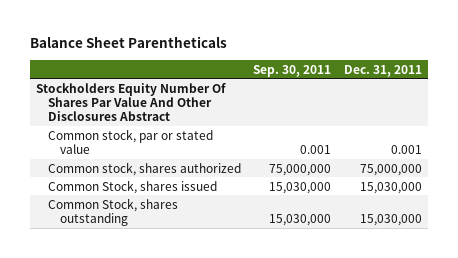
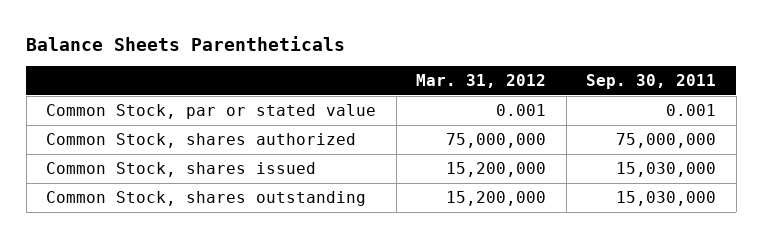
- Balance Sheet Parentheticals
+ Balance Sheets Parentheticals
- | Sep. 30, 2011 | Dec. 31, 2011
+ | Mar. 31, 2012 | Sep. 30, 2011
- Stockholders Equity Number Of Shares Par Value And Other Disclosures Abstract
- Common stock, par or stated value | 0.001 | 0.001
- Common stock, shares authorized | 75,000,000 | 75,000,000
+ Common Stock, par or stated value | 0.001 | 0.001
+ Common Stock, shares authorized | 75,000,000 | 75,000,000

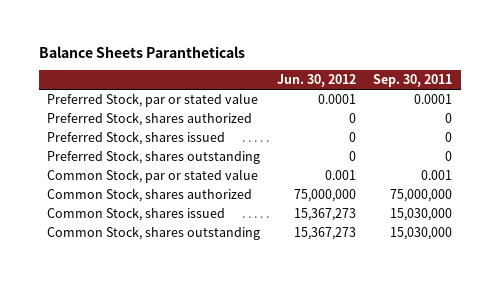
- Balance Sheets Parentheticals
+ Balance Sheets Parantheticals
- | Mar. 31, 2012 | Sep. 30, 2011
+ | Jun. 30, 2012 | Sep. 30, 2011
+ Preferred Stock, par or stated value | 0.0001 | 0.0001
+ Preferred Stock, shares authorized | 0 | 0
+ Preferred Stock, shares issued | 0 | 0
+ Preferred Stock, shares outstanding | 0 | 0

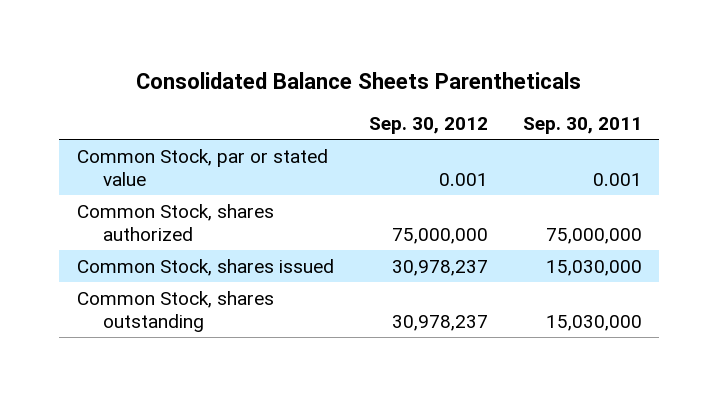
- Balance Sheets Parantheticals
+ Consolidated Balance Sheets Parentheticals
- | Jun. 30, 2012 | Sep. 30, 2011
+ | Sep. 30, 2012 | Sep. 30, 2011
- Preferred Stock, par or stated value | 0.0001 | 0.0001
- Preferred Stock, shares authorized | 0 | 0
- Preferred Stock, shares issued | 0 | 0
- Preferred Stock, shares outstanding | 0 | 0

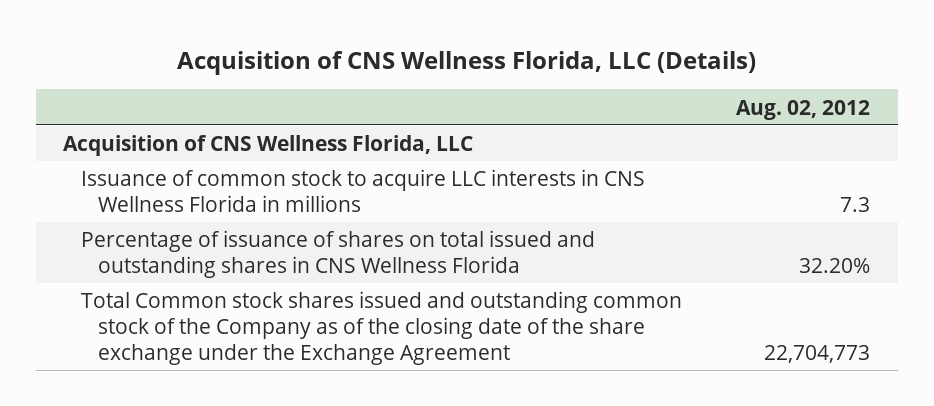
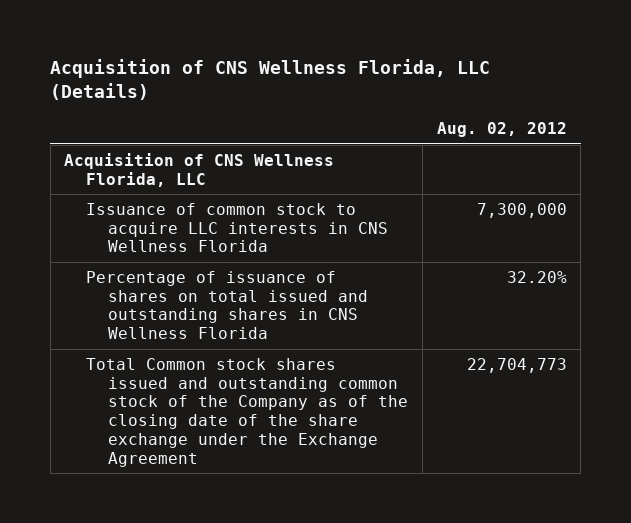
- Issuance of common stock to acquire LLC interests in CNS Wellness Florida in millions | 7.3
+ Issuance of common stock to acquire LLC interests in CNS Wellness Florida | 7,300,000

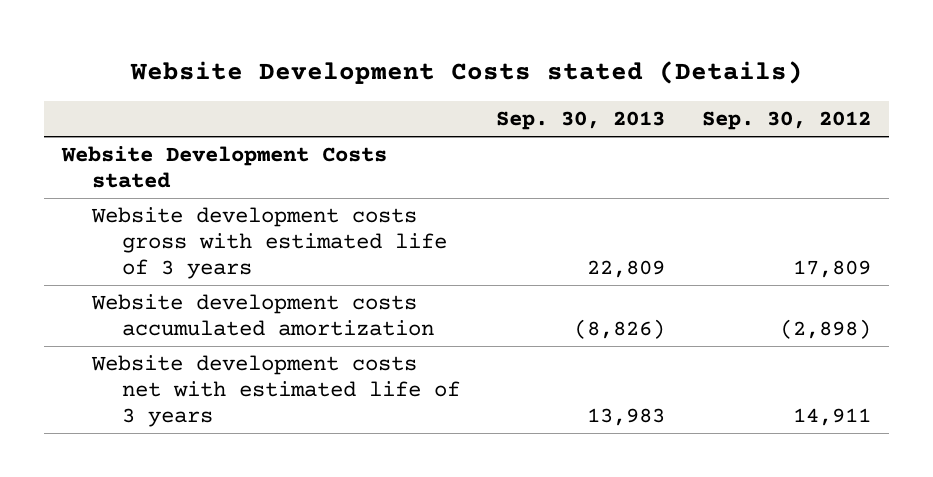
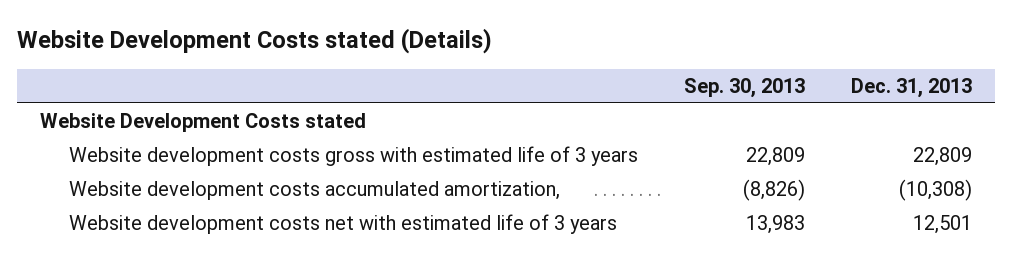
- | Sep. 30, 2013 | Sep. 30, 2012
+ | Sep. 30, 2013 | Dec. 31, 2013
- Website development costs accumulated amortization | (8,826) | (2,898)
+ Website development costs accumulated amortization, | (8,826) | (10,308)

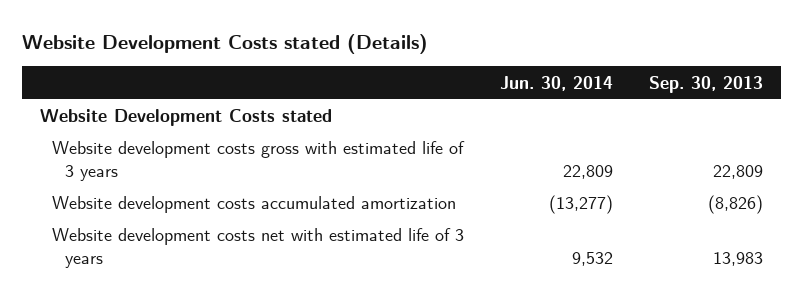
- | Sep. 30, 2013 | Dec. 31, 2013
+ | Jun. 30, 2014 | Sep. 30, 2013
- Website development costs accumulated amortization, | (8,826) | (10,308)
+ Website development costs accumulated amortization | (13,277) | (8,826)

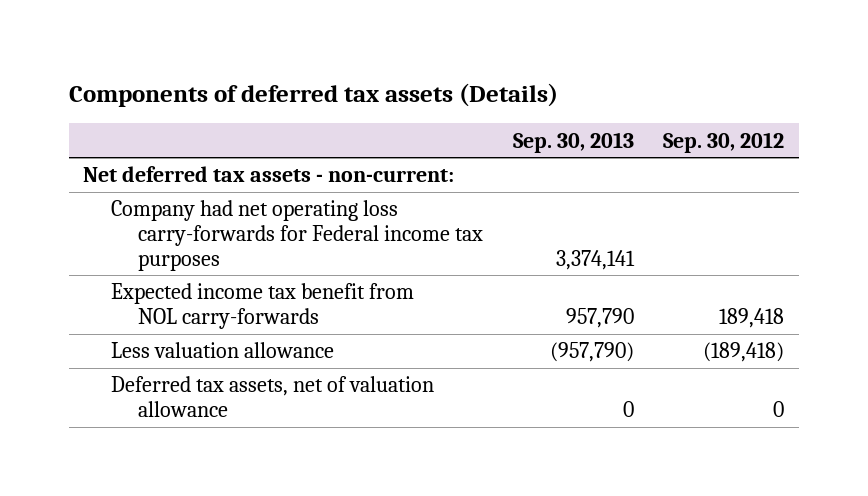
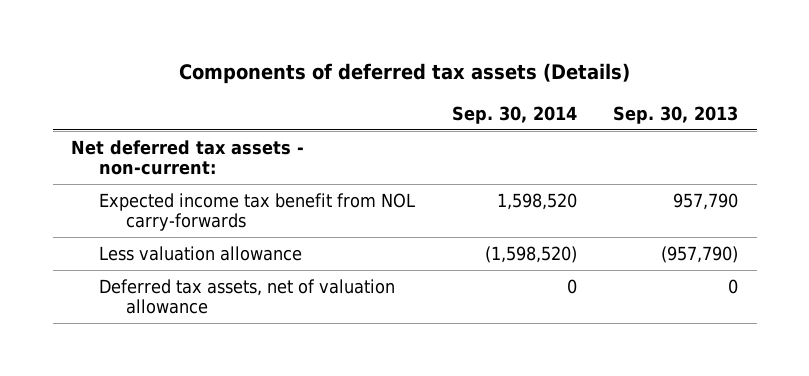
- | Sep. 30, 2013 | Sep. 30, 2012
+ | Sep. 30, 2014 | Sep. 30, 2013
- Company had net operating loss carry-forwards for Federal income tax purposes | 3,374,141 |

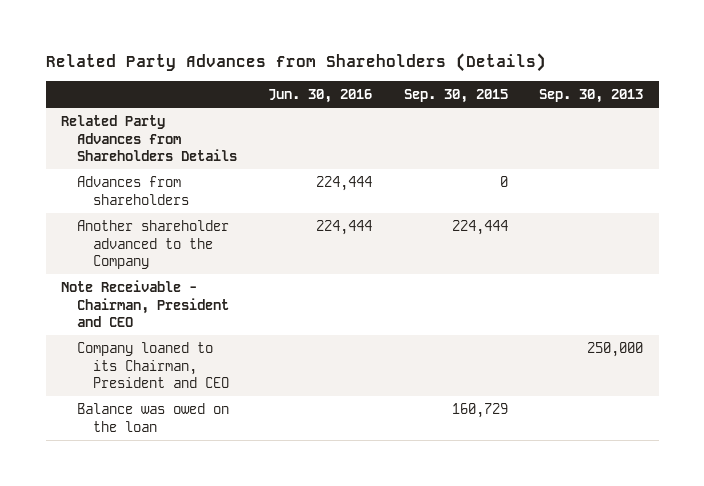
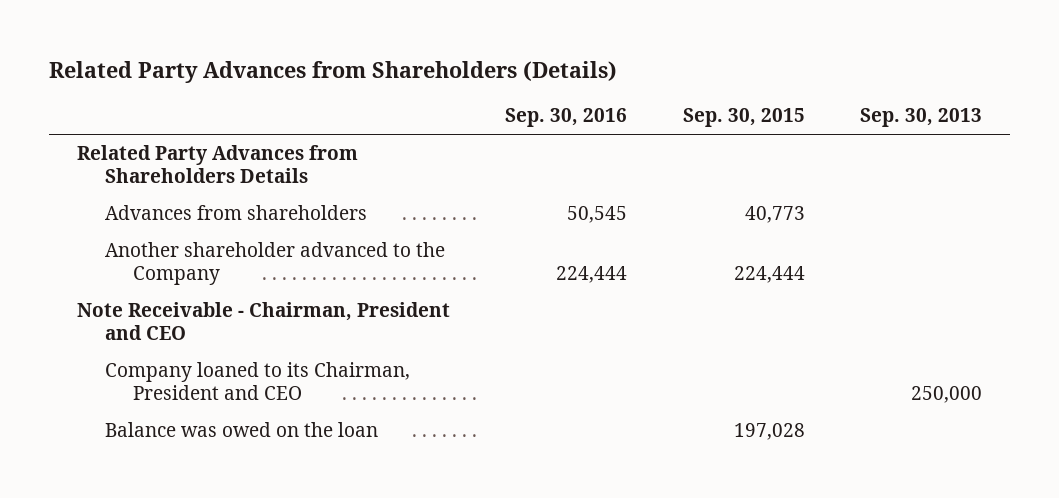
- | Jun. 30, 2016 | Sep. 30, 2015 | Sep. 30, 2013
+ | Sep. 30, 2016 | Sep. 30, 2015 | Sep. 30, 2013
- Advances from shareholders | 224,444 | 0 |
+ Advances from shareholders | 50,545 | 40,773 |
- Balance was owed on the loan | | 160,729 |
+ Balance was owed on the loan | | 197,028 |

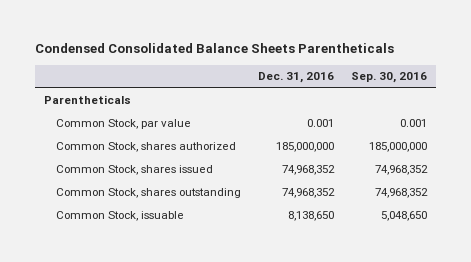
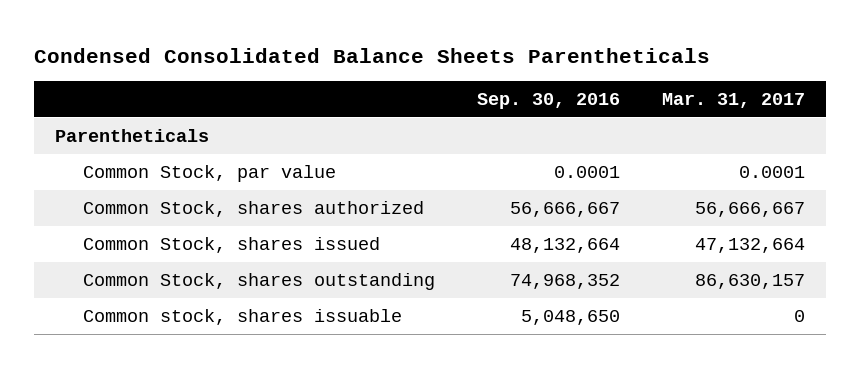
- | Dec. 31, 2016 | Sep. 30, 2016
+ | Sep. 30, 2016 | Mar. 31, 2017
- Common Stock, par value | 0.001 | 0.001
- Common Stock, shares authorized | 185,000,000 | 185,000,000
- Common Stock, shares issued | 74,968,352 | 74,968,352
+ Common Stock, par value | 0.0001 | 0.0001
+ Common Stock, shares authorized | 56,666,667 | 56,666,667
+ Common Stock, shares issued | 48,132,664 | 47,132,664
- Common Stock, issuable | 8,138,650 | 5,048,650
+ Common stock, shares issuable | 5,048,650 | 0

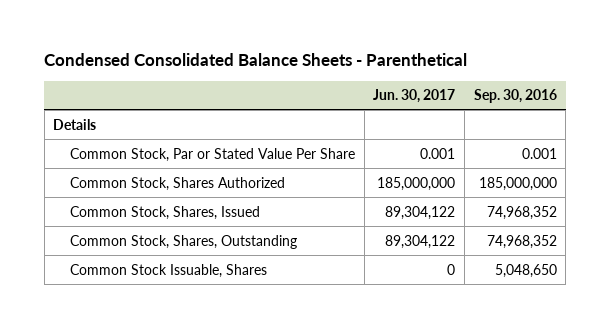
- Condensed Consolidated Balance Sheets Parentheticals
+ Condensed Consolidated Balance Sheets - Parenthetical
- | Sep. 30, 2016 | Mar. 31, 2017
+ | Jun. 30, 2017 | Sep. 30, 2016
- Parentheticals
- Common Stock, par value | 0.0001 | 0.0001
- Common Stock, shares authorized | 56,666,667 | 56,666,667
- Common Stock, shares issued | 48,132,664 | 47,132,664
- Common Stock, shares outstanding | 74,968,352 | 86,630,157
- Common stock, shares issuable | 5,048,650 | 0
+ Details
+ Common Stock, Par or Stated Value Per Share | 0.001 | 0.001
+ Common Stock, Shares Authorized | 185,000,000 | 185,000,000
+ Common Stock, Shares, Issued | 89,304,122 | 74,968,352
+ Common Stock, Shares, Outstanding | 89,304,122 | 74,968,352
+ Common Stock Issuable, Shares | 0 | 5,048,650

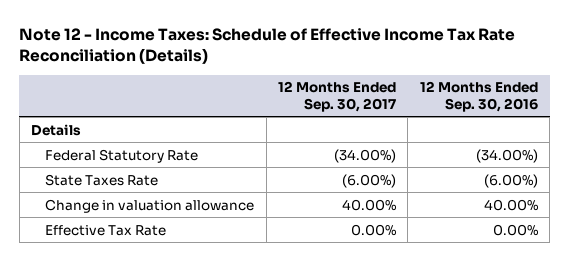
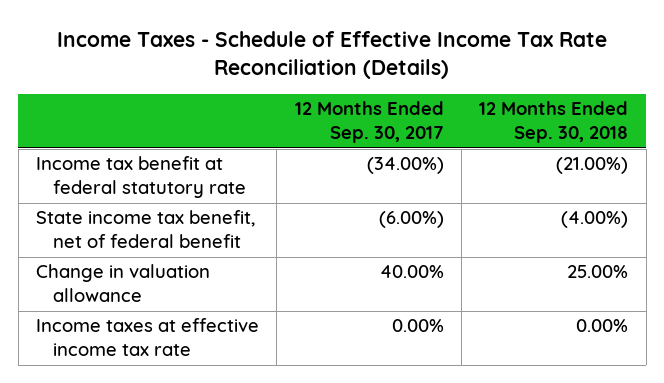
- Note 12 - Income Taxes: Schedule of Effective Income Tax Rate Reconciliation (Details)
+ Income Taxes - Schedule of Effective Income Tax Rate Reconciliation (Details)
- | 12 Months Ended Sep. 30, 2017 | 12 Months Ended Sep. 30, 2016
+ | 12 Months Ended Sep. 30, 2017 | 12 Months Ended Sep. 30, 2018
- Details
- Federal Statutory Rate | (34.00%) | (34.00%)
- State Taxes Rate | (6.00%) | (6.00%)
+ Income tax benefit at federal statutory rate | (34.00%) | (21.00%)
+ State income tax benefit, net of federal benefit | (6.00%) | (4.00%)
- Effective Tax Rate | 0.00% | 0.00%
+ Income taxes at effective income tax rate | 0.00% | 0.00%

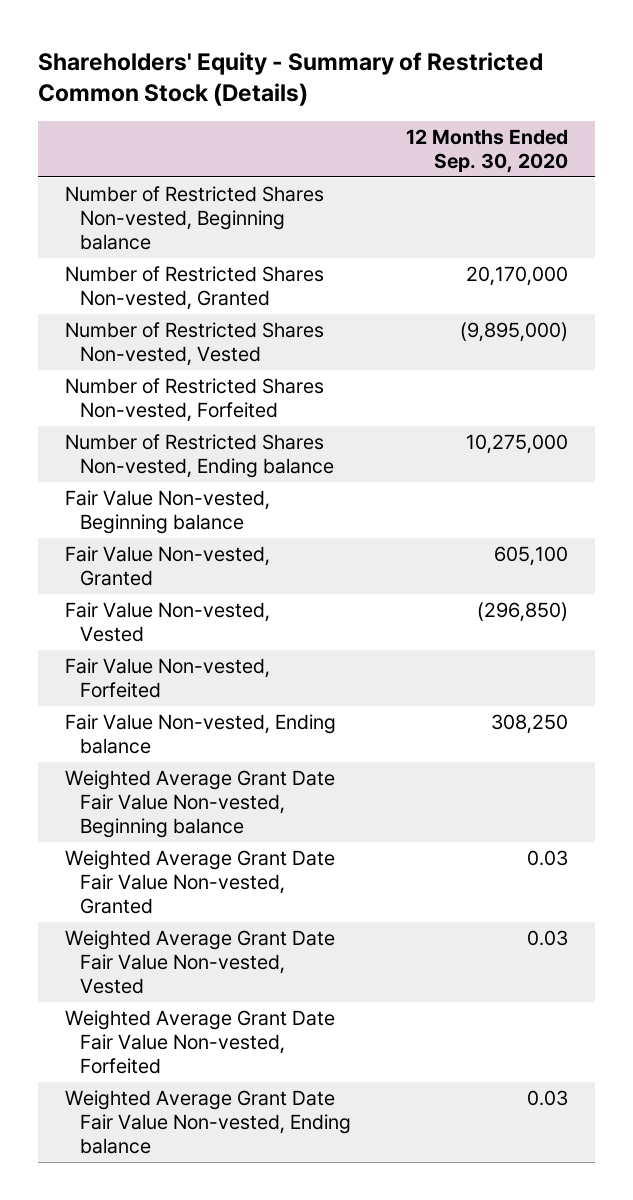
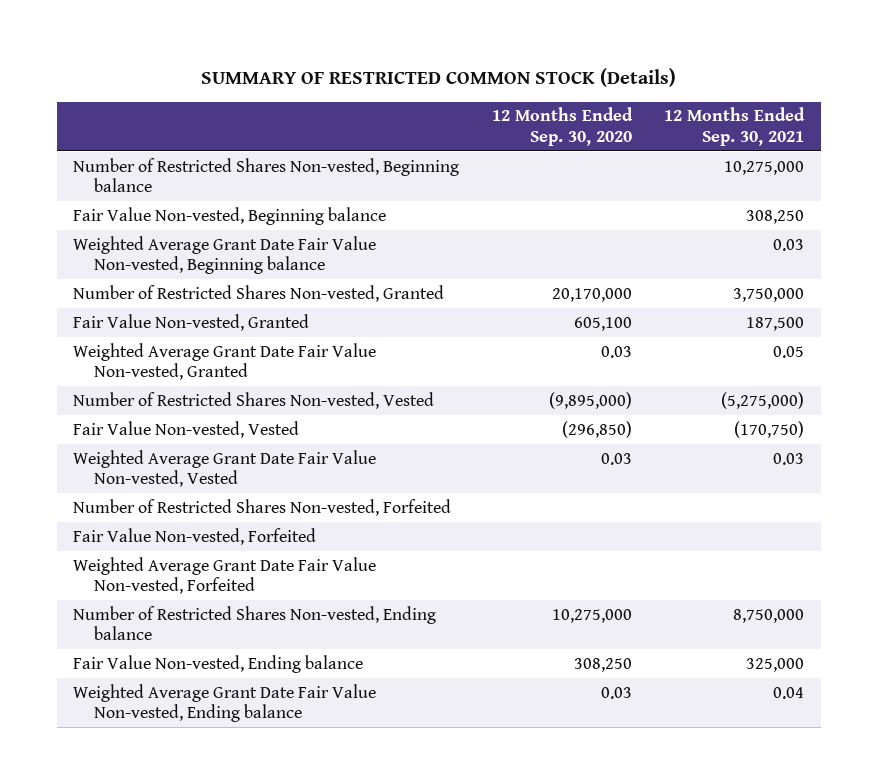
- Shareholders' Equity - Summary of Restricted Common Stock (Details)
+ SUMMARY OF RESTRICTED COMMON STOCK (Details)
- | 12 Months Ended Sep. 30, 2020
+ | 12 Months Ended Sep. 30, 2020 | 12 Months Ended Sep. 30, 2021
moved down: Number of Restricted Shares Non-vested, Granted | 20,170,000 | 3,750,000
moved down: Fair Value Non-vested, Granted | 605,100 | 187,500
moved down: Number of Restricted Shares Non-vested, Vested | (9,895,000) | (5,275,000)
moved down: Fair Value Non-vested, Vested | (296,850) | (170,750)
moved down: Number of Restricted Shares Non-vested, Forfeited
moved down: Fair Value Non-vested, Forfeited
moved down: Number of Restricted Shares Non-vested, Ending balance | 10,275,000 | 8,750,000
moved down: Fair Value Non-vested, Ending balance | 308,250 | 325,000

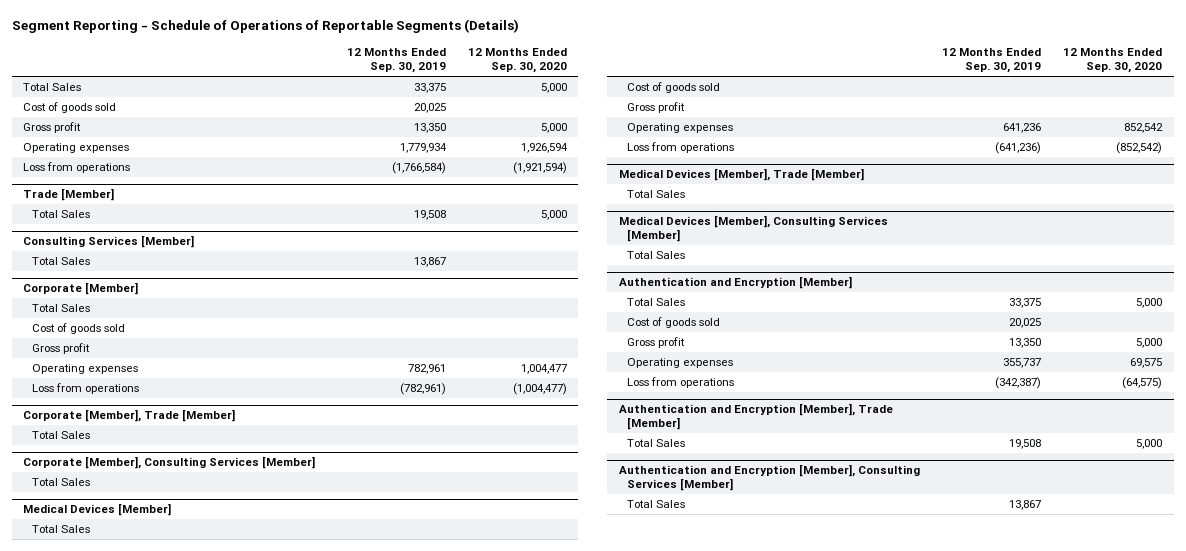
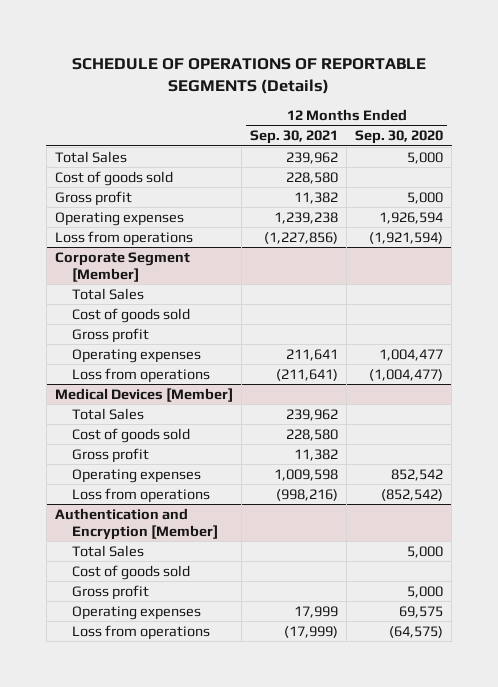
- Segment Reporting - Schedule of Operations of Reportable Segments (Details)
+ SCHEDULE OF OPERATIONS OF REPORTABLE SEGMENTS (Details)
- | 12 Months Ended Sep. 30, 2019 | 12 Months Ended Sep. 30, 2020
+ | 12 Months Ended Sep. 30, 2021 | 12 Months Ended Sep. 30, 2020
- Trade [Member]
- Total Sales | 19,508 | 5,000
- Consulting Services [Member]
- Total Sales | 13,867 |
- Corporate [Member]
+ Corporate Segment [Member]
- Corporate [Member], Trade [Member]
- Total Sales
- Corporate [Member], Consulting Services [Member]
- Total Sales
- Medical Devices [Member], Trade [Member]
- Total Sales
- Medical Devices [Member], Consulting Services [Member]
- Total Sales
- Authentication and Encryption [Member], Trade [Member]
- Total Sales | 19,508 | 5,000
- Authentication and Encryption [Member], Consulting Services [Member]
- Total Sales | 13,867 |

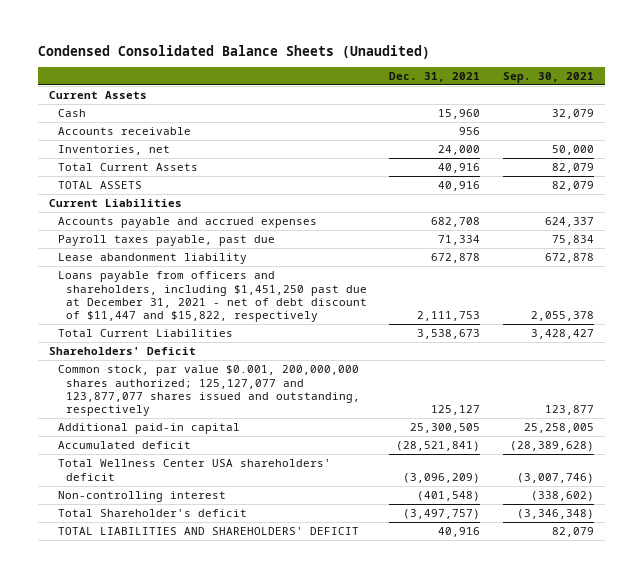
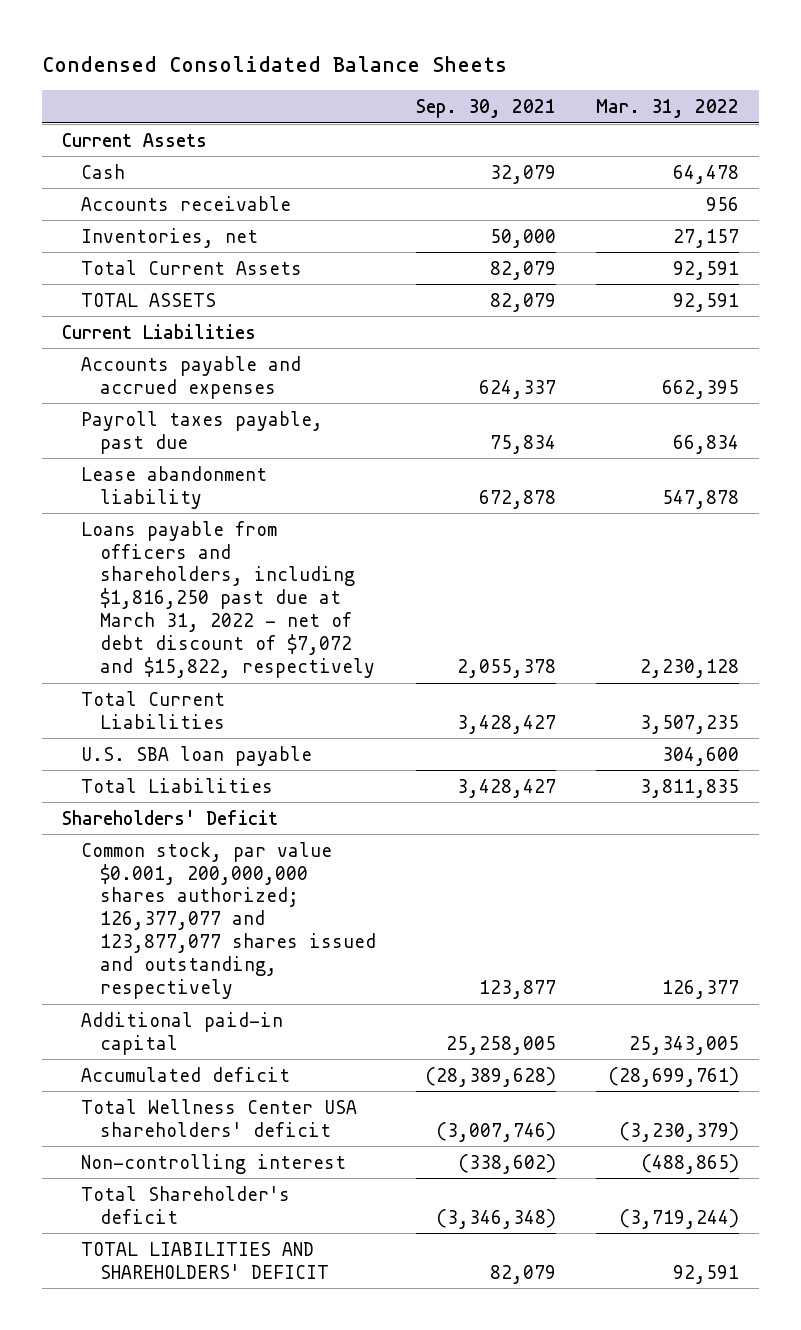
- Condensed Consolidated Balance Sheets (Unaudited)
+ Condensed Consolidated Balance Sheets
- | Dec. 31, 2021 | Sep. 30, 2021
+ | Sep. 30, 2021 | Mar. 31, 2022
- Loans payable from officers and shareholders, including $1,451,250 past due at December 31, 2021 - net of debt discount of $11,447 and $15,822, respectively | 2,111,753 | 2,055,378
+ Loans payable from officers and shareholders, including $1,816,250 past due at March 31, 2022 - net of debt discount of $7,072 and $15,822, respectively | 2,055,378 | 2,230,128
+ U.S. SBA loan payable | | 304,600
+ Total Liabilities | 3,428,427 | 3,811,835
- Common stock, par value $0.001, 200,000,000 shares authorized; 125,127,077 and 123,877,077 shares issued and outstanding, respectively | 125,127 | 123,877
+ Common stock, par value $0.001, 200,000,000 shares authorized; 126,377,077 and 123,877,077 shares issued and outstanding, respectively | 123,877 | 126,377

